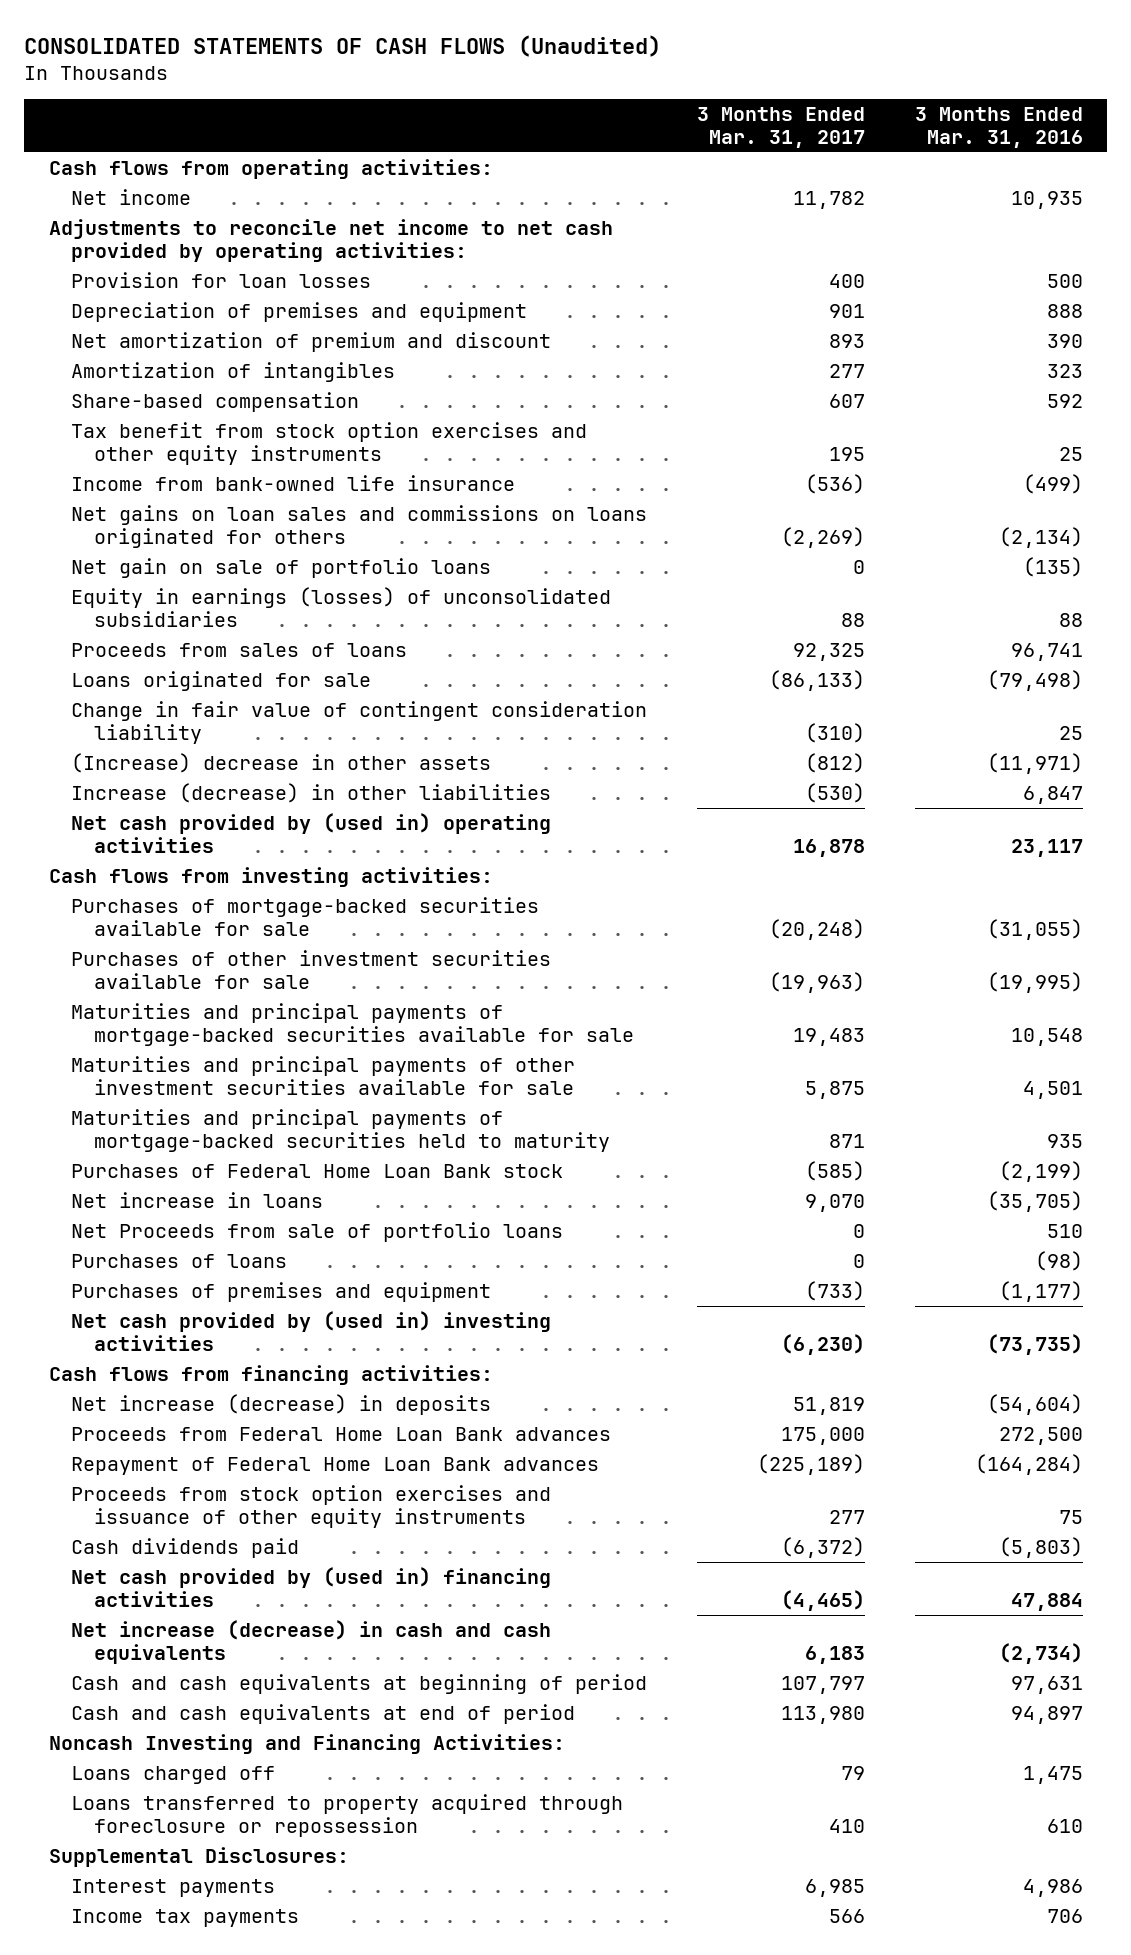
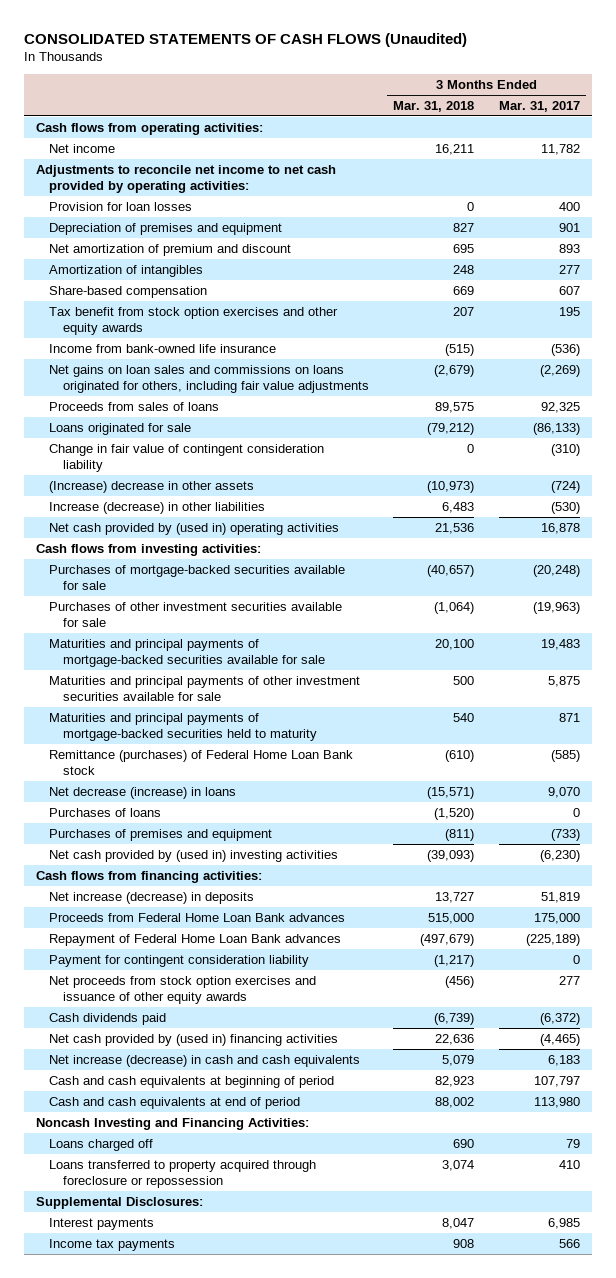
- | 3 Months Ended Mar. 31, 2017 | 3 Months Ended Mar. 31, 2016
+ | 3 Months Ended Mar. 31, 2018 | 3 Months Ended Mar. 31, 2017
- Tax benefit from stock option exercises and other equity instruments | 195 | 25
+ Tax benefit from stock option exercises and other equity awards | 207 | 195
- Net gains on loan sales and commissions on loans originated for others | (2,269) | (2,134)
- Net gain on sale of portfolio loans | 0 | (135)
- Equity in earnings (losses) of unconsolidated subsidiaries | 88 | 88
+ Net gains on loan sales and commissions on loans originated for others, including fair value adjustments | (2,679) | (2,269)
- (Increase) decrease in other assets | (812) | (11,971)
+ (Increase) decrease in other assets | (10,973) | (724)
- Purchases of Federal Home Loan Bank stock | (585) | (2,199)
- Net increase in loans | 9,070 | (35,705)
- Net Proceeds from sale of portfolio loans | 0 | 510
+ Remittance (purchases) of Federal Home Loan Bank stock | (610) | (585)
+ Net decrease (increase) in loans | (15,571) | 9,070
- Proceeds from stock option exercises and issuance of other equity instruments | 277 | 75
+ Payment for contingent consideration liability | (1,217) | 0
+ Net proceeds from stock option exercises and issuance of other equity awards | (456) | 277

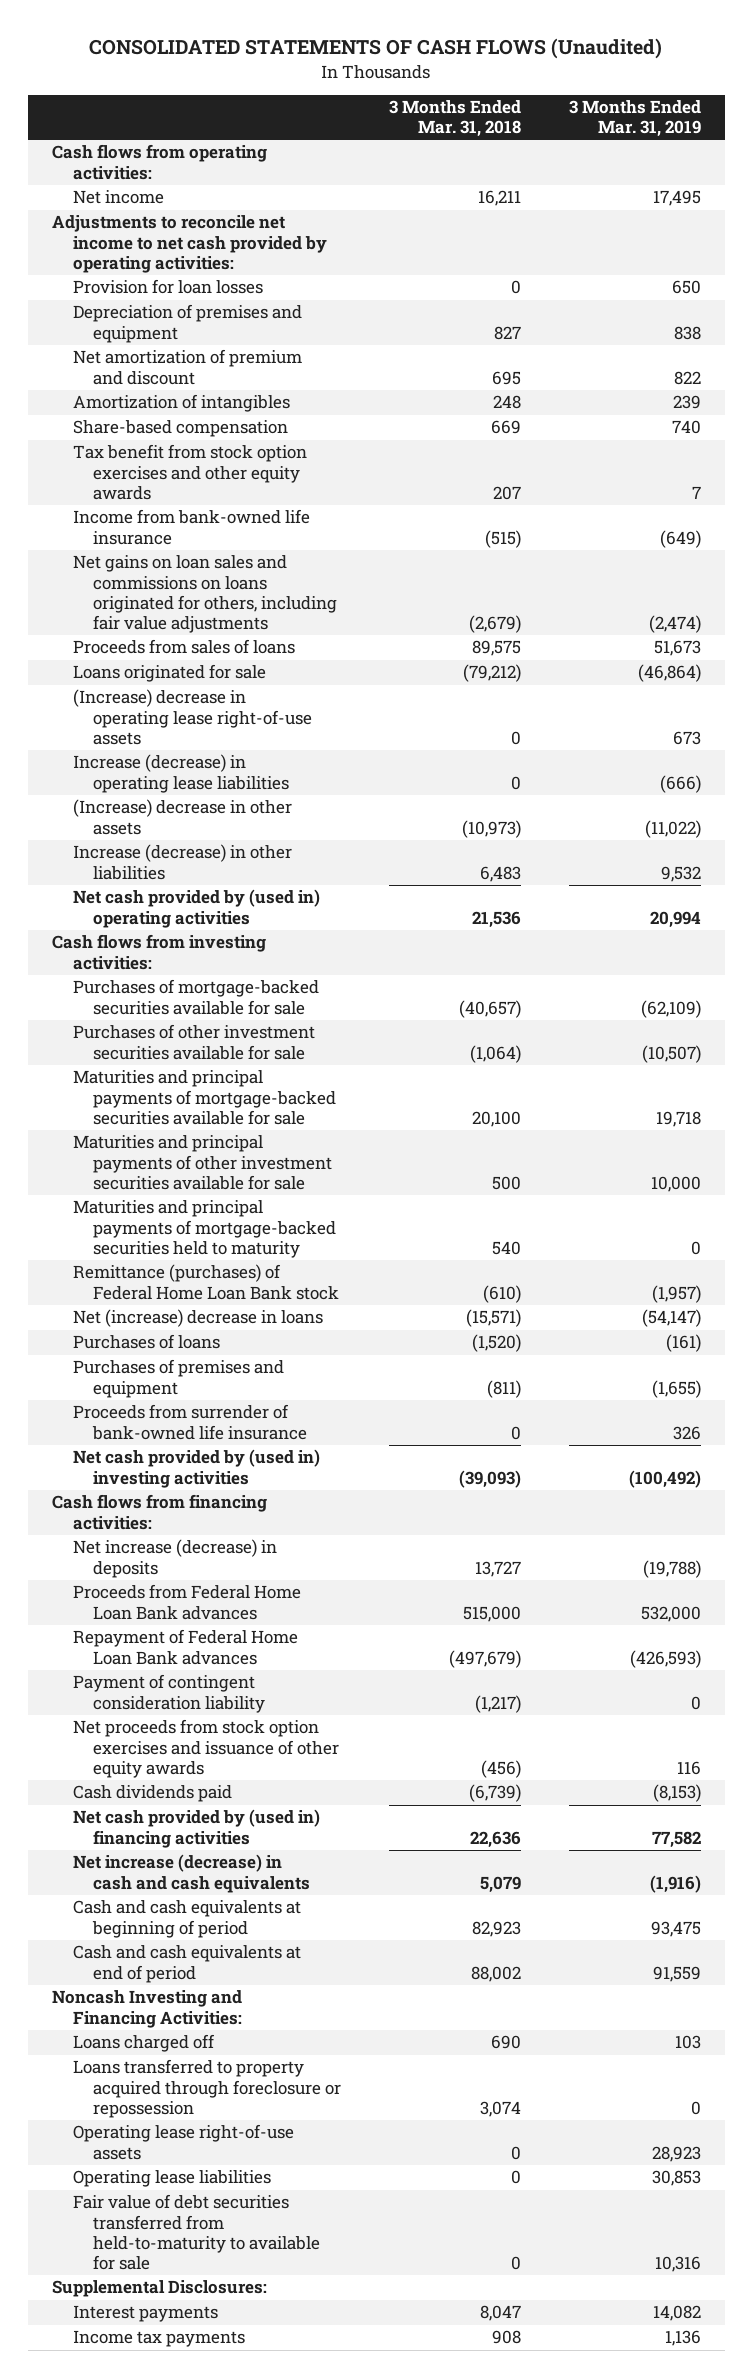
- | 3 Months Ended Mar. 31, 2018 | 3 Months Ended Mar. 31, 2017
+ | 3 Months Ended Mar. 31, 2018 | 3 Months Ended Mar. 31, 2019
- Change in fair value of contingent consideration liability | 0 | (310)
+ (Increase) decrease in operating lease right-of-use assets | 0 | 673
+ Increase (decrease) in operating lease liabilities | 0 | (666)
- Net decrease (increase) in loans | (15,571) | 9,070
+ Net (increase) decrease in loans | (15,571) | (54,147)
+ Proceeds from surrender of bank-owned life insurance | 0 | 326
- Payment for contingent consideration liability | (1,217) | 0
+ Payment of contingent consideration liability | (1,217) | 0
+ Operating lease right-of-use assets | 0 | 28,923
+ Operating lease liabilities | 0 | 30,853
+ Fair value of debt securities transferred from held-to-maturity to available for sale | 0 | 10,316

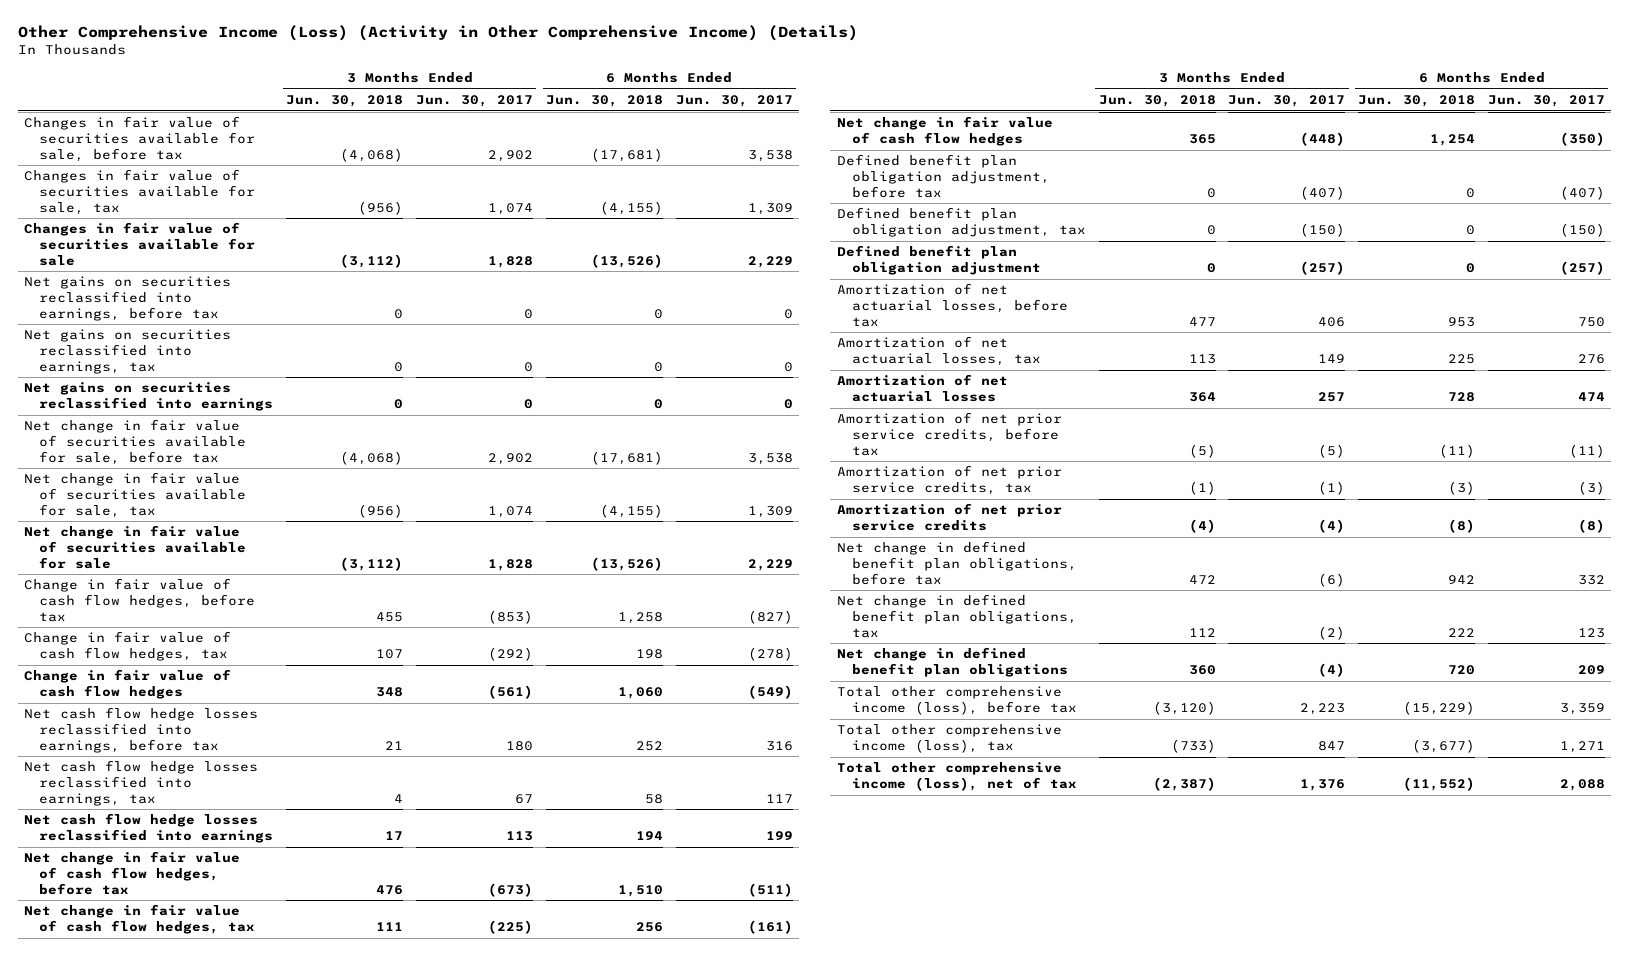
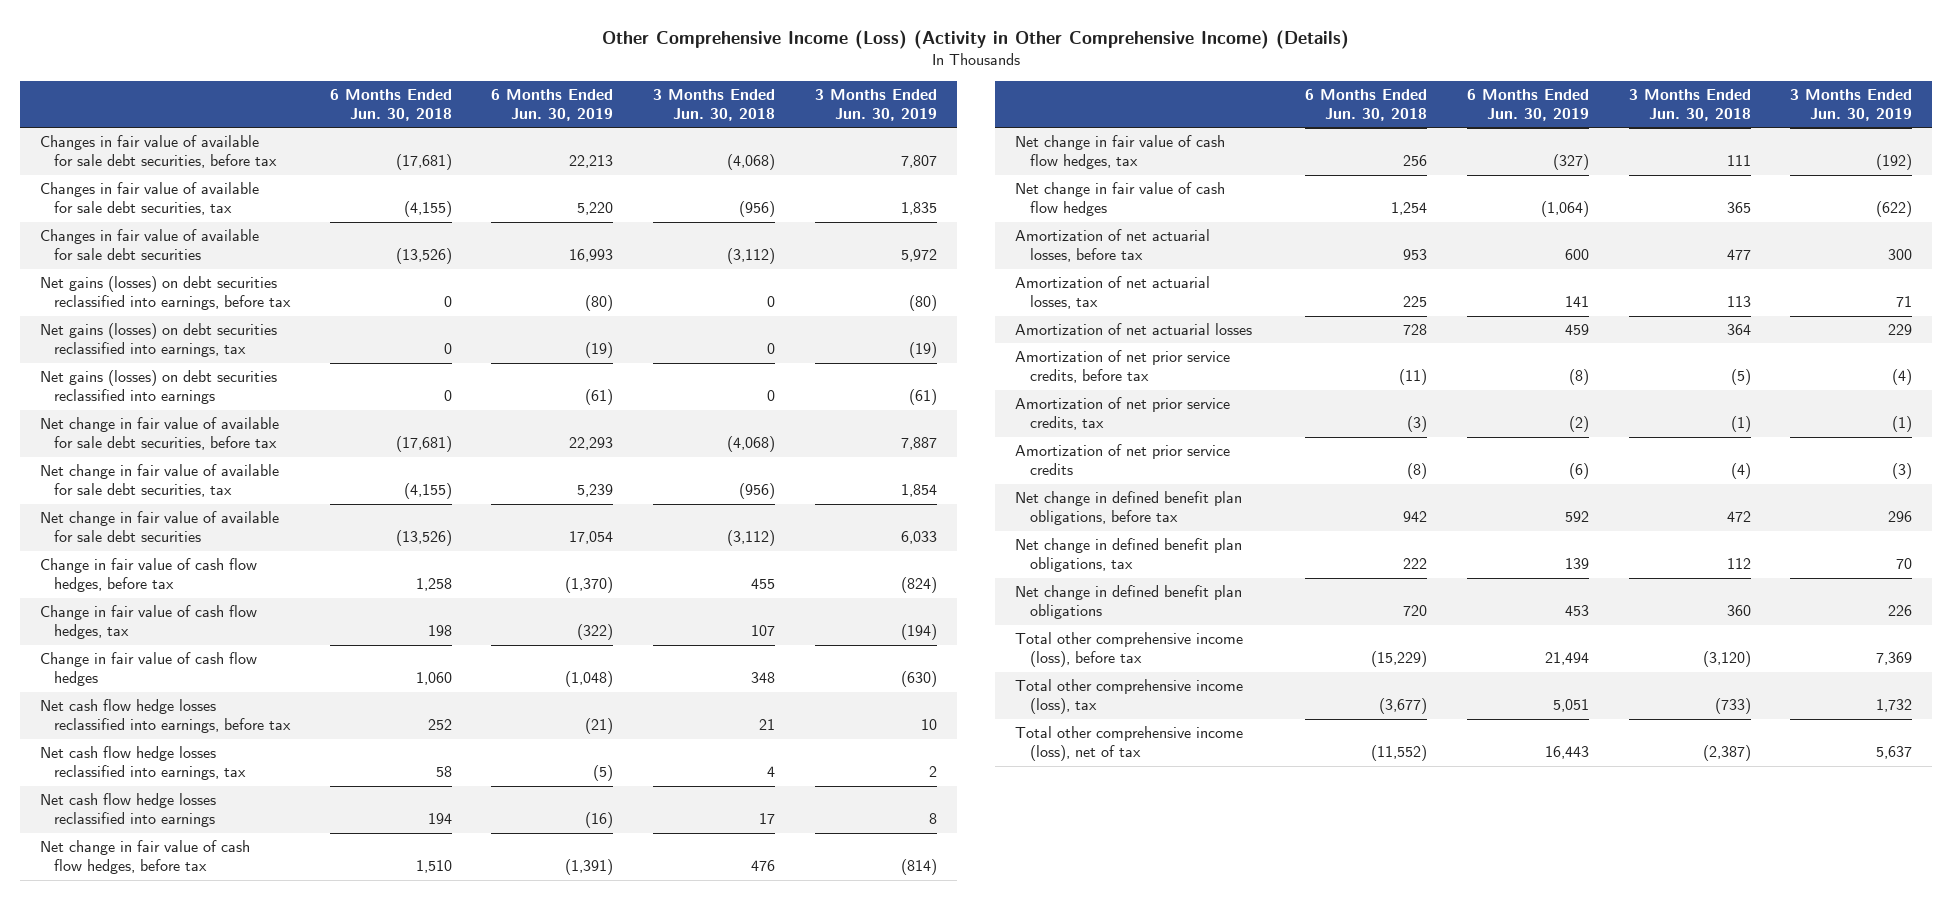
- | 3 Months Ended Jun. 30, 2018 | 3 Months Ended Jun. 30, 2017 | 6 Months Ended Jun. 30, 2018 | 6 Months Ended Jun. 30, 2017
+ | 6 Months Ended Jun. 30, 2018 | 6 Months Ended Jun. 30, 2019 | 3 Months Ended Jun. 30, 2018 | 3 Months Ended Jun. 30, 2019
- Changes in fair value of securities available for sale, before tax | (4,068) | 2,902 | (17,681) | 3,538
- Changes in fair value of securities available for sale, tax | (956) | 1,074 | (4,155) | 1,309
- Changes in fair value of securities available for sale | (3,112) | 1,828 | (13,526) | 2,229
- Net gains on securities reclassified into earnings, before tax | 0 | 0 | 0 | 0
- Net gains on securities reclassified into earnings, tax | 0 | 0 | 0 | 0
- Net gains on securities reclassified into earnings | 0 | 0 | 0 | 0
- Net change in fair value of securities available for sale, before tax | (4,068) | 2,902 | (17,681) | 3,538
- Net change in fair value of securities available for sale, tax | (956) | 1,074 | (4,155) | 1,309
- Net change in fair value of securities available for sale | (3,112) | 1,828 | (13,526) | 2,229
+ Changes in fair value of available for sale debt securities, before tax | (17,681) | 22,213 | (4,068) | 7,807
+ Changes in fair value of available for sale debt securities, tax | (4,155) | 5,220 | (956) | 1,835
+ Changes in fair value of available for sale debt securities | (13,526) | 16,993 | (3,112) | 5,972
+ Net gains (losses) on debt securities reclassified into earnings, before tax | 0 | (80) | 0 | (80)
+ Net gains (losses) on debt securities reclassified into earnings, tax | 0 | (19) | 0 | (19)
+ Net gains (losses) on debt securities reclassified into earnings | 0 | (61) | 0 | (61)
+ Net change in fair value of available for sale debt securities, before tax | (17,681) | 22,293 | (4,068) | 7,887
+ Net change in fair value of available for sale debt securities, tax | (4,155) | 5,239 | (956) | 1,854
+ Net change in fair value of available for sale debt securities | (13,526) | 17,054 | (3,112) | 6,033
- Defined benefit plan obligation adjustment, before tax | 0 | (407) | 0 | (407)
- Defined benefit plan obligation adjustment, tax | 0 | (150) | 0 | (150)
- Defined benefit plan obligation adjustment | 0 | (257) | 0 | (257)

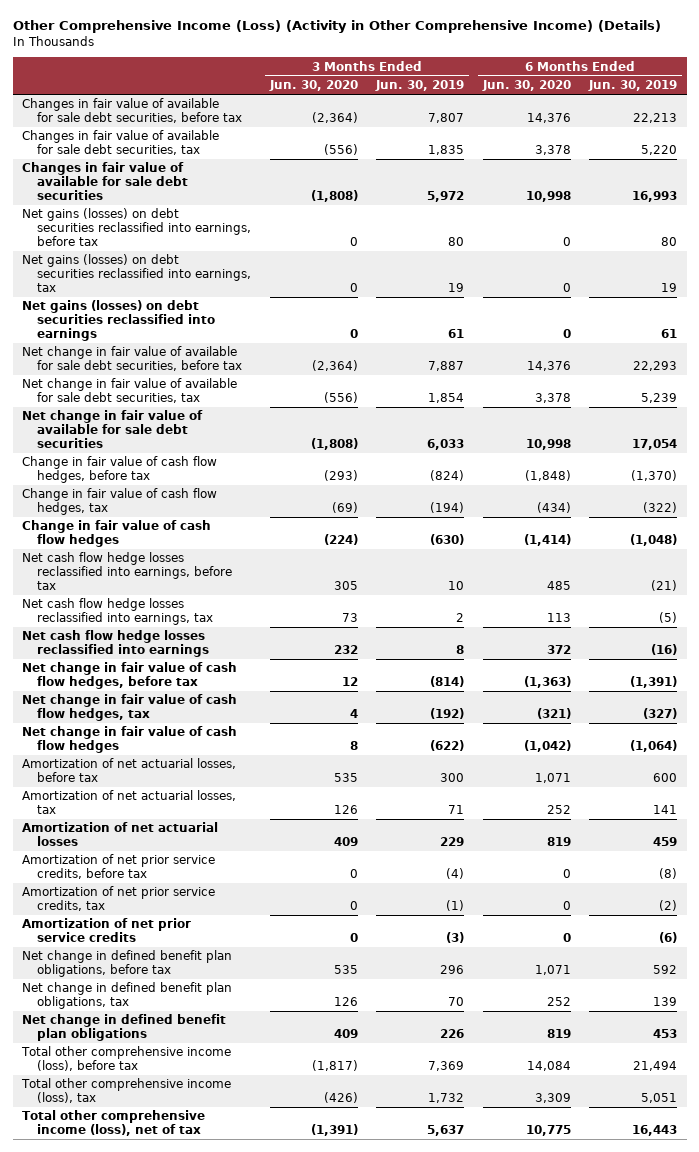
- | 6 Months Ended Jun. 30, 2018 | 6 Months Ended Jun. 30, 2019 | 3 Months Ended Jun. 30, 2018 | 3 Months Ended Jun. 30, 2019
+ | 3 Months Ended Jun. 30, 2020 | 3 Months Ended Jun. 30, 2019 | 6 Months Ended Jun. 30, 2020 | 6 Months Ended Jun. 30, 2019
- Net gains (losses) on debt securities reclassified into earnings, before tax | 0 | (80) | 0 | (80)
- Net gains (losses) on debt securities reclassified into earnings, tax | 0 | (19) | 0 | (19)
- Net gains (losses) on debt securities reclassified into earnings | 0 | (61) | 0 | (61)
+ Net gains (losses) on debt securities reclassified into earnings, before tax | 0 | 80 | 0 | 80
+ Net gains (losses) on debt securities reclassified into earnings, tax | 0 | 19 | 0 | 19
+ Net gains (losses) on debt securities reclassified into earnings | 0 | 61 | 0 | 61

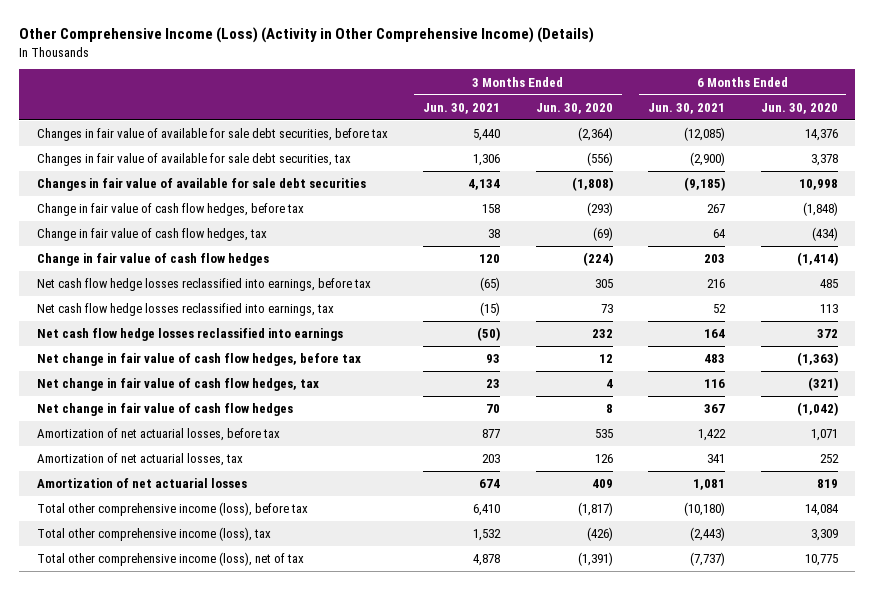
- | 3 Months Ended Jun. 30, 2020 | 3 Months Ended Jun. 30, 2019 | 6 Months Ended Jun. 30, 2020 | 6 Months Ended Jun. 30, 2019
+ | 3 Months Ended Jun. 30, 2021 | 3 Months Ended Jun. 30, 2020 | 6 Months Ended Jun. 30, 2021 | 6 Months Ended Jun. 30, 2020
- Net gains (losses) on debt securities reclassified into earnings, before tax | 0 | 80 | 0 | 80
- Net gains (losses) on debt securities reclassified into earnings, tax | 0 | 19 | 0 | 19
- Net gains (losses) on debt securities reclassified into earnings | 0 | 61 | 0 | 61
- Net change in fair value of available for sale debt securities, before tax | (2,364) | 7,887 | 14,376 | 22,293
- Net change in fair value of available for sale debt securities, tax | (556) | 1,854 | 3,378 | 5,239
- Net change in fair value of available for sale debt securities | (1,808) | 6,033 | 10,998 | 17,054
- Amortization of net prior service credits, before tax | 0 | (4) | 0 | (8)
- Amortization of net prior service credits, tax | 0 | (1) | 0 | (2)
- Amortization of net prior service credits | 0 | (3) | 0 | (6)
- Net change in defined benefit plan obligations, before tax | 535 | 296 | 1,071 | 592
- Net change in defined benefit plan obligations, tax | 126 | 70 | 252 | 139
- Net change in defined benefit plan obligations | 409 | 226 | 819 | 453

